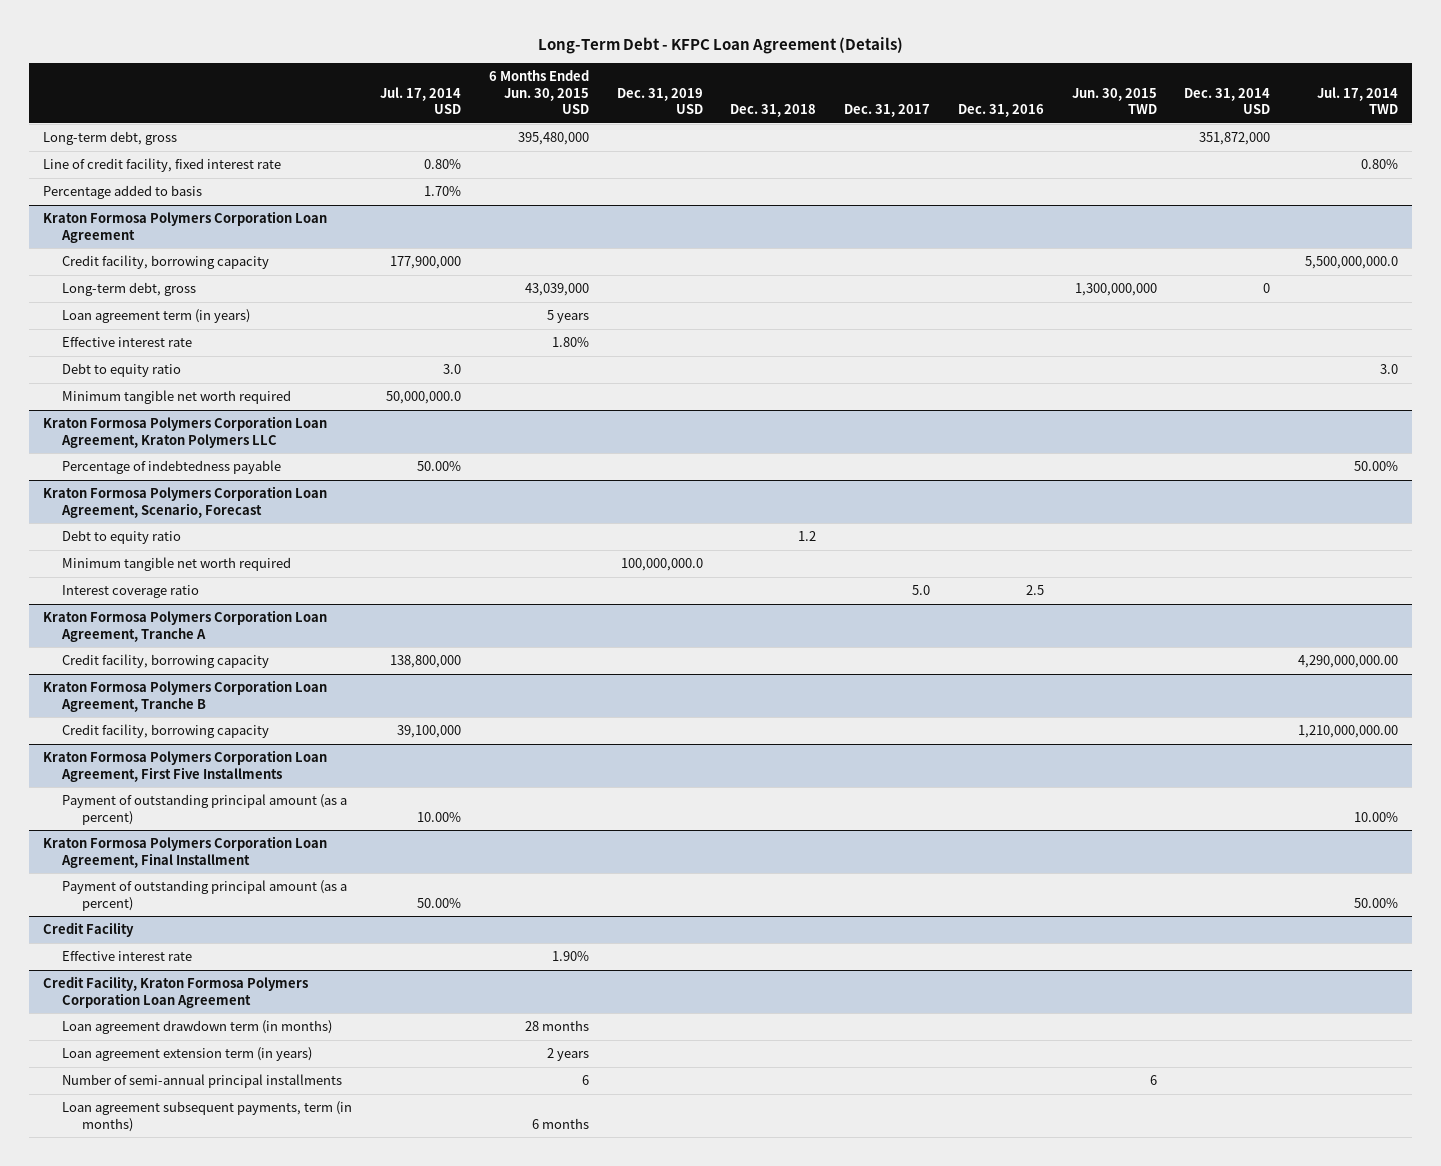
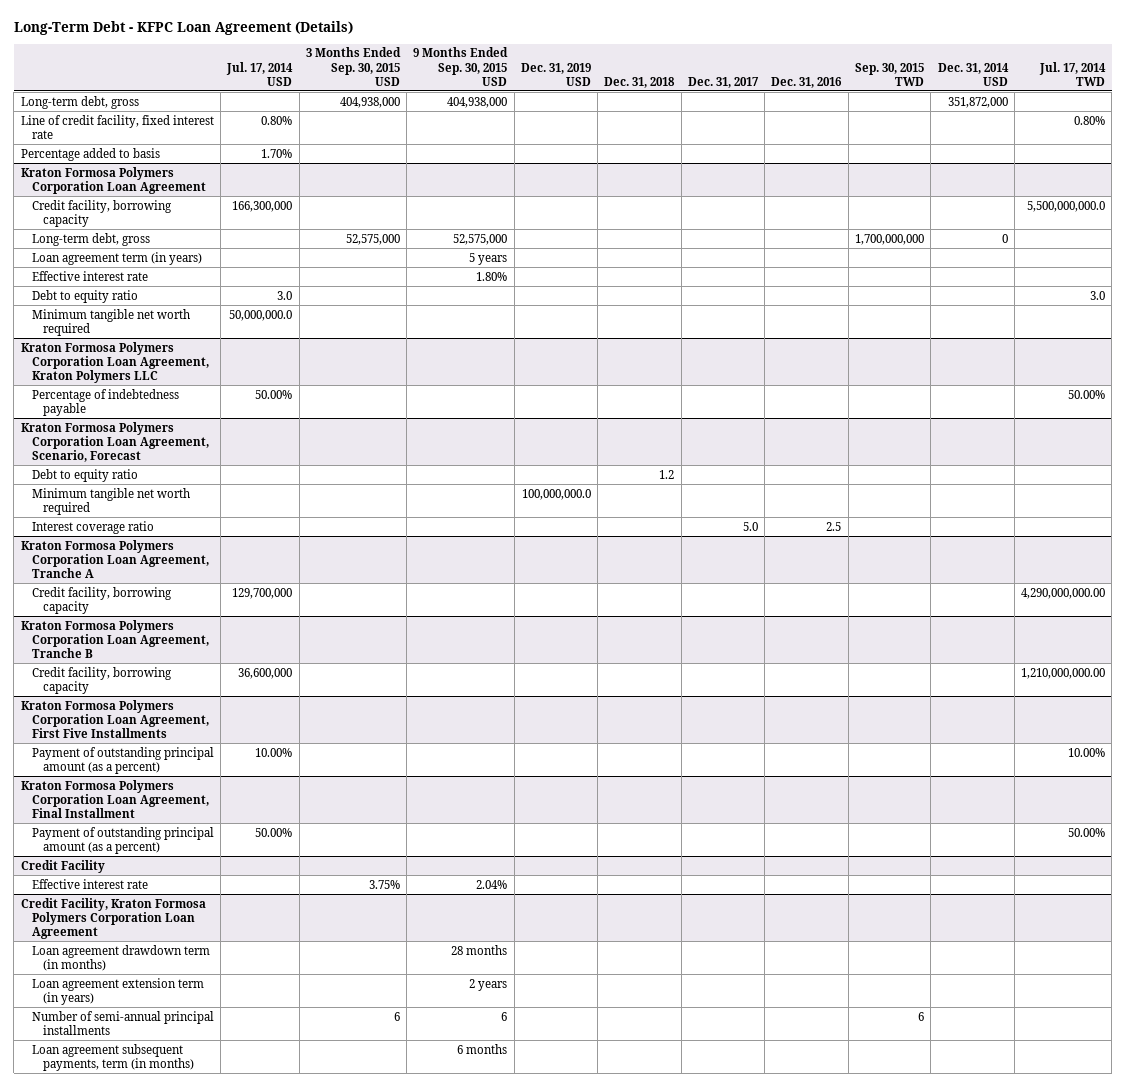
- | Jul. 17, 2014 USD | 6 Months Ended Jun. 30, 2015 USD | Dec. 31, 2019 USD | Dec. 31, 2018 | Dec. 31, 2017 | Dec. 31, 2016 | Jun. 30, 2015 TWD | Dec. 31, 2014 USD | Jul. 17, 2014 TWD
+ | Jul. 17, 2014 USD | 3 Months Ended Sep. 30, 2015 USD | 9 Months Ended Sep. 30, 2015 USD | Dec. 31, 2019 USD | Dec. 31, 2018 | Dec. 31, 2017 | Dec. 31, 2016 | Sep. 30, 2015 TWD | Dec. 31, 2014 USD | Jul. 17, 2014 TWD
@ Kraton Formosa Polymers Corporation Loan Agreement
- Credit facility, borrowing capacity | 177,900,000 | | | | | | | | 5,500,000,000.0
+ Credit facility, borrowing capacity | 166,300,000 | | | | | | | | | 5,500,000,000.0
@ Kraton Formosa Polymers Corporation Loan Agreement, Tranche A
- Credit facility, borrowing capacity | 138,800,000 | | | | | | | | 4,290,000,000.00
+ Credit facility, borrowing capacity | 129,700,000 | | | | | | | | | 4,290,000,000.00
@ Kraton Formosa Polymers Corporation Loan Agreement, Tranche B
- Credit facility, borrowing capacity | 39,100,000 | | | | | | | | 1,210,000,000.00
+ Credit facility, borrowing capacity | 36,600,000 | | | | | | | | | 1,210,000,000.00

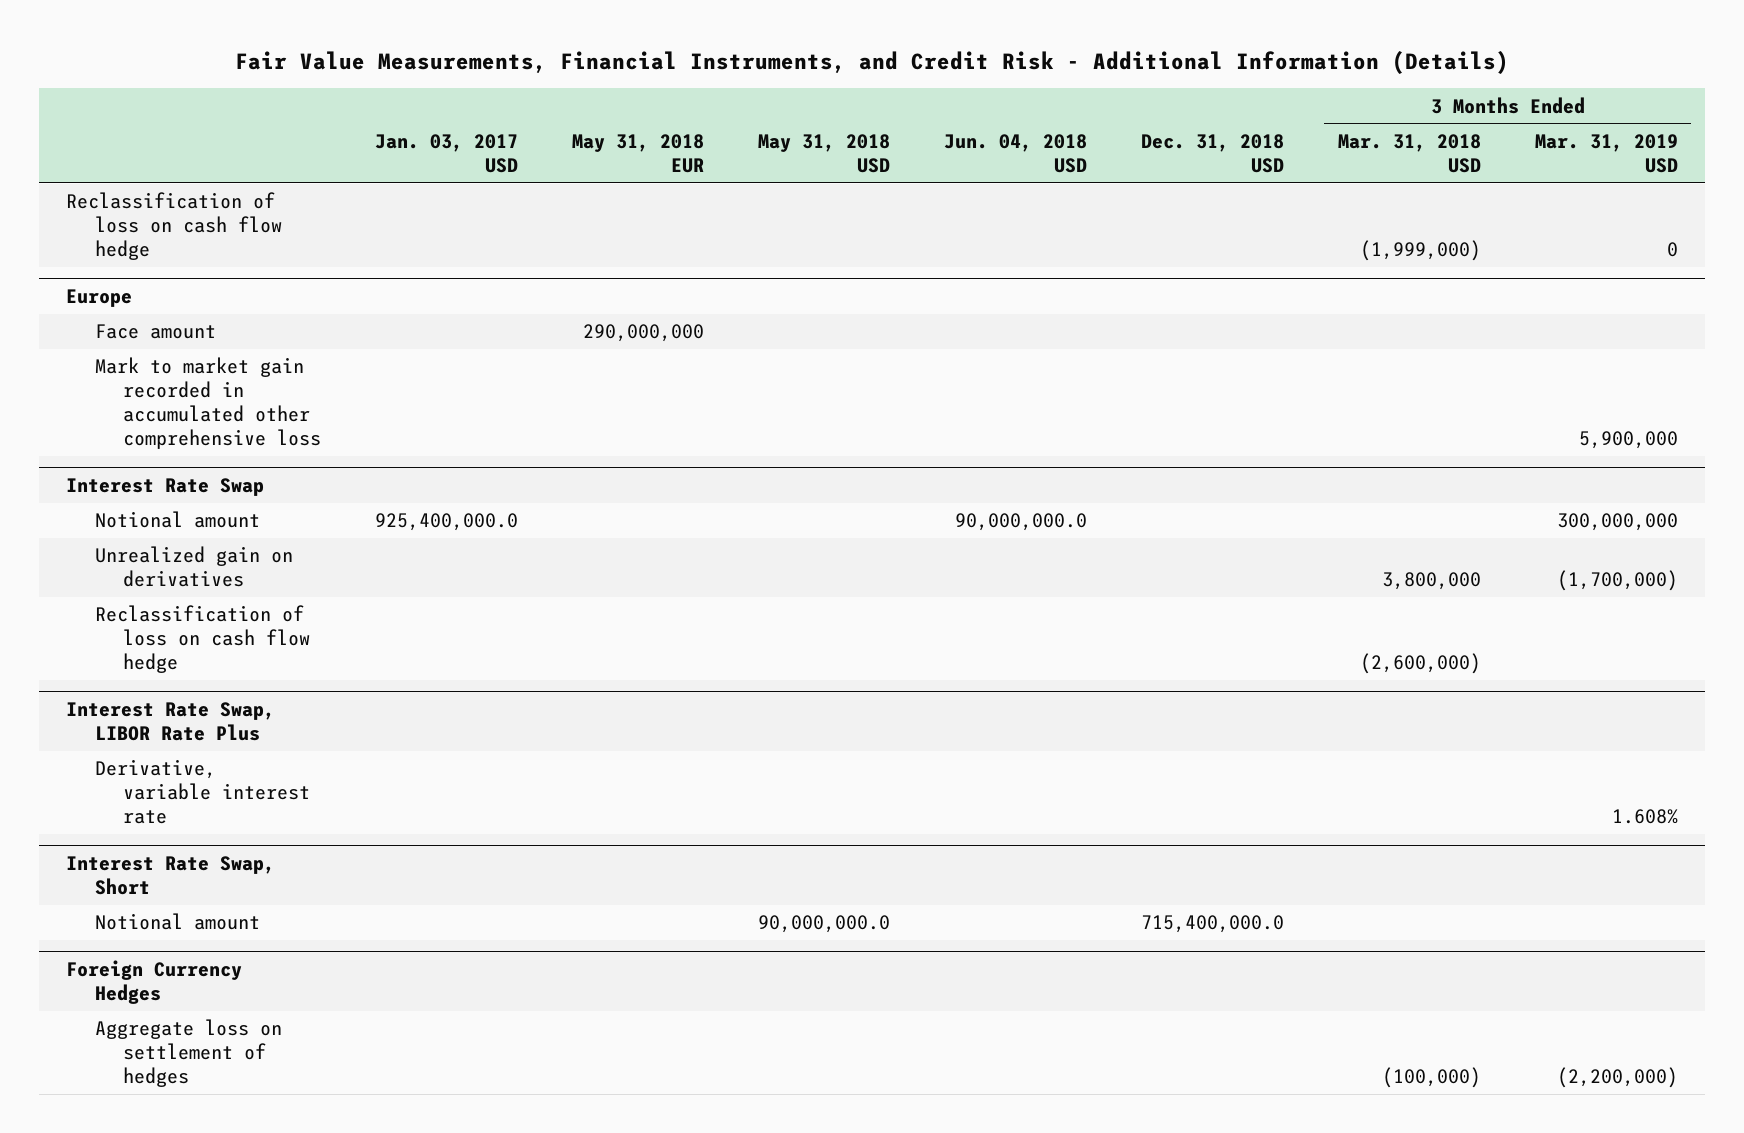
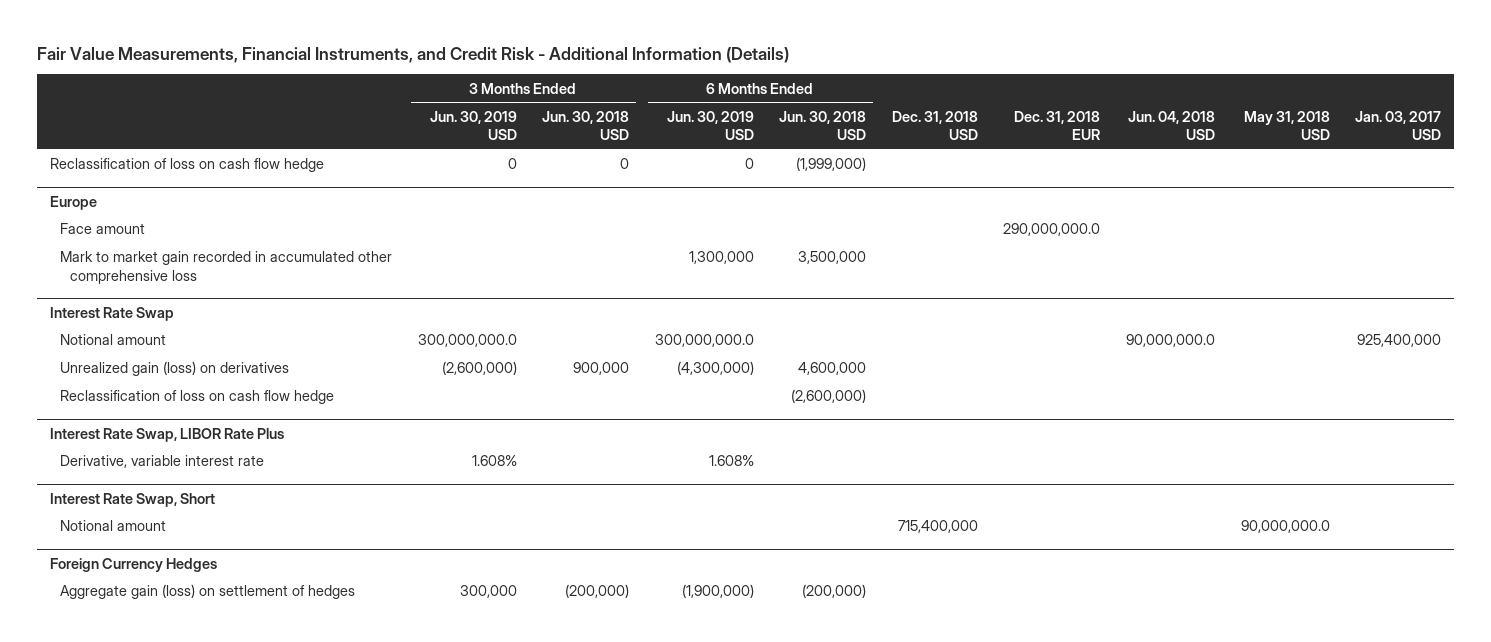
- | Jan. 03, 2017 USD | May 31, 2018 EUR | May 31, 2018 USD | Jun. 04, 2018 USD | Dec. 31, 2018 USD | 3 Months Ended Mar. 31, 2018 USD | 3 Months Ended Mar. 31, 2019 USD
+ | 3 Months Ended Jun. 30, 2019 USD | 3 Months Ended Jun. 30, 2018 USD | 6 Months Ended Jun. 30, 2019 USD | 6 Months Ended Jun. 30, 2018 USD | Dec. 31, 2018 USD | Dec. 31, 2018 EUR | Jun. 04, 2018 USD | May 31, 2018 USD | Jan. 03, 2017 USD
@ Interest Rate Swap
- Notional amount | 925,400,000.0 | | | 90,000,000.0 | | | 300,000,000
- Unrealized gain on derivatives | | | | | | 3,800,000 | (1,700,000)
+ Notional amount | 300,000,000.0 | | 300,000,000.0 | | | | 90,000,000.0 | | 925,400,000
+ Unrealized gain (loss) on derivatives | (2,600,000) | 900,000 | (4,300,000) | 4,600,000 | | | | |
@ Interest Rate Swap, Short
- Notional amount | | | 90,000,000.0 | | 715,400,000.0 | |
+ Notional amount | | | | | 715,400,000 | | | 90,000,000.0 |
@ Foreign Currency Hedges
- Aggregate loss on settlement of hedges | | | | | | (100,000) | (2,200,000)
+ Aggregate gain (loss) on settlement of hedges | 300,000 | (200,000) | (1,900,000) | (200,000) | | | | |

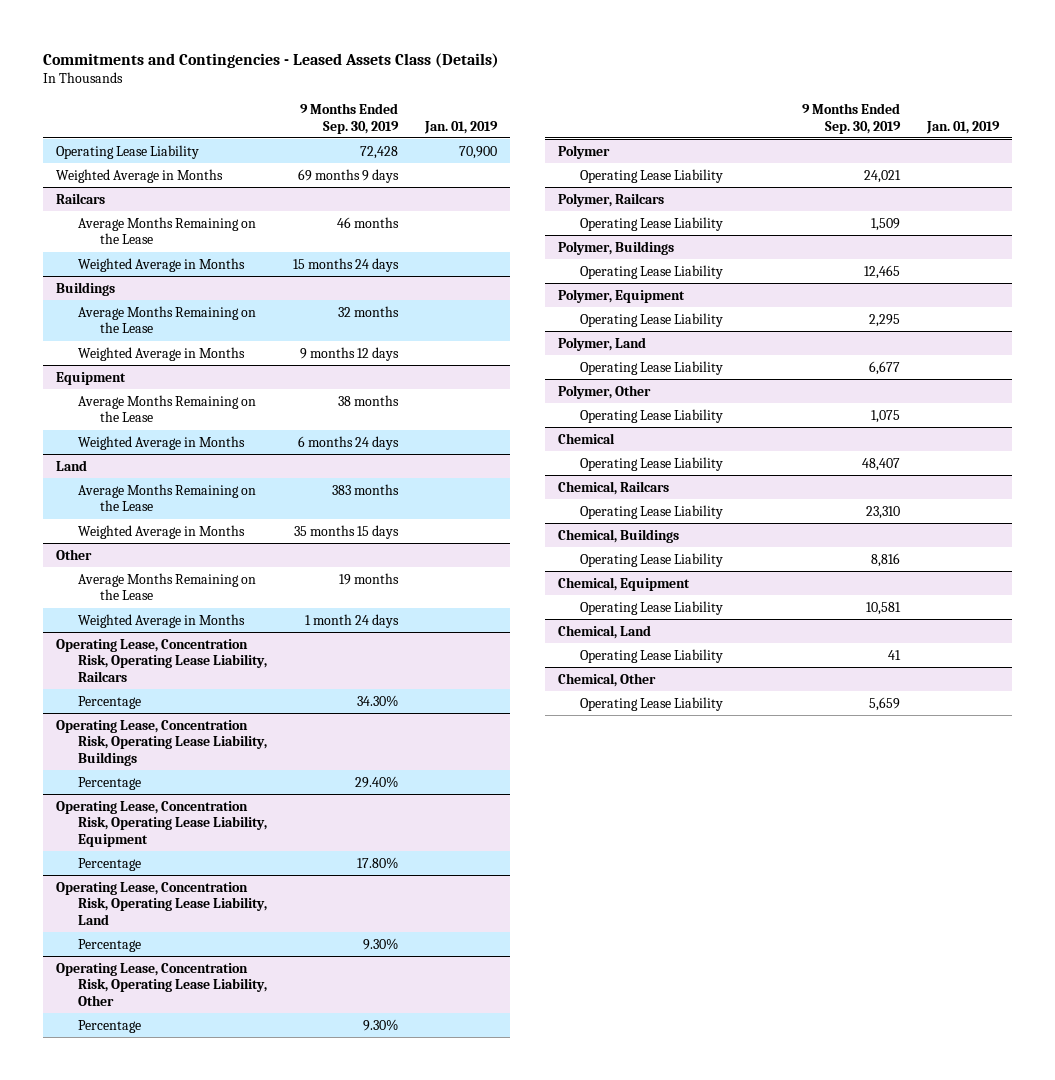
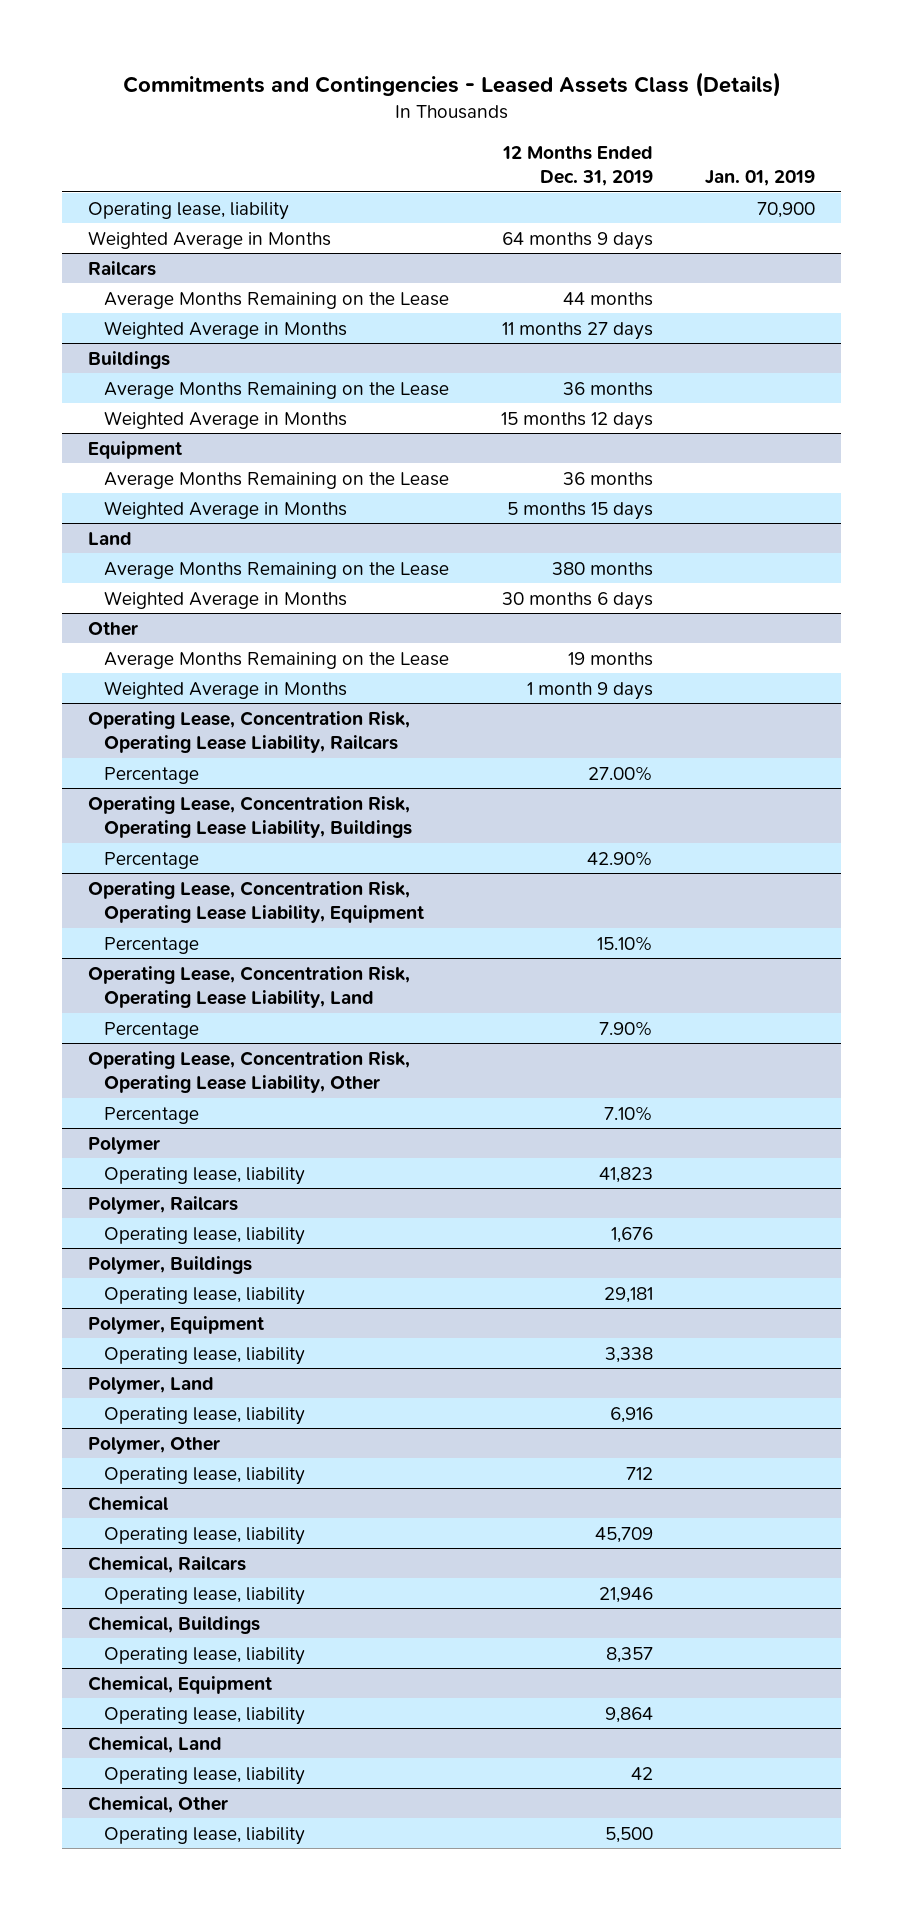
- | 9 Months Ended Sep. 30, 2019 | Jan. 01, 2019
+ | 12 Months Ended Dec. 31, 2019 | Jan. 01, 2019
- Operating Lease Liability | 72,428 | 70,900
+ Operating lease, liability | | 70,900
@ Polymer
- Operating Lease Liability | 24,021 |
+ Operating lease, liability | 41,823 |
@ Polymer, Railcars
- Operating Lease Liability | 1,509 |
+ Operating lease, liability | 1,676 |
@ Polymer, Buildings
- Operating Lease Liability | 12,465 |
+ Operating lease, liability | 29,181 |
@ Polymer, Equipment
- Operating Lease Liability | 2,295 |
+ Operating lease, liability | 3,338 |
@ Polymer, Land
- Operating Lease Liability | 6,677 |
+ Operating lease, liability | 6,916 |
@ Polymer, Other
- Operating Lease Liability | 1,075 |
+ Operating lease, liability | 712 |
@ Chemical
- Operating Lease Liability | 48,407 |
+ Operating lease, liability | 45,709 |
@ Chemical, Railcars
- Operating Lease Liability | 23,310 |
+ Operating lease, liability | 21,946 |
@ Chemical, Buildings
- Operating Lease Liability | 8,816 |
+ Operating lease, liability | 8,357 |
@ Chemical, Equipment
- Operating Lease Liability | 10,581 |
+ Operating lease, liability | 9,864 |
@ Chemical, Land
- Operating Lease Liability | 41 |
+ Operating lease, liability | 42 |
@ Chemical, Other
- Operating Lease Liability | 5,659 |
+ Operating lease, liability | 5,500 |

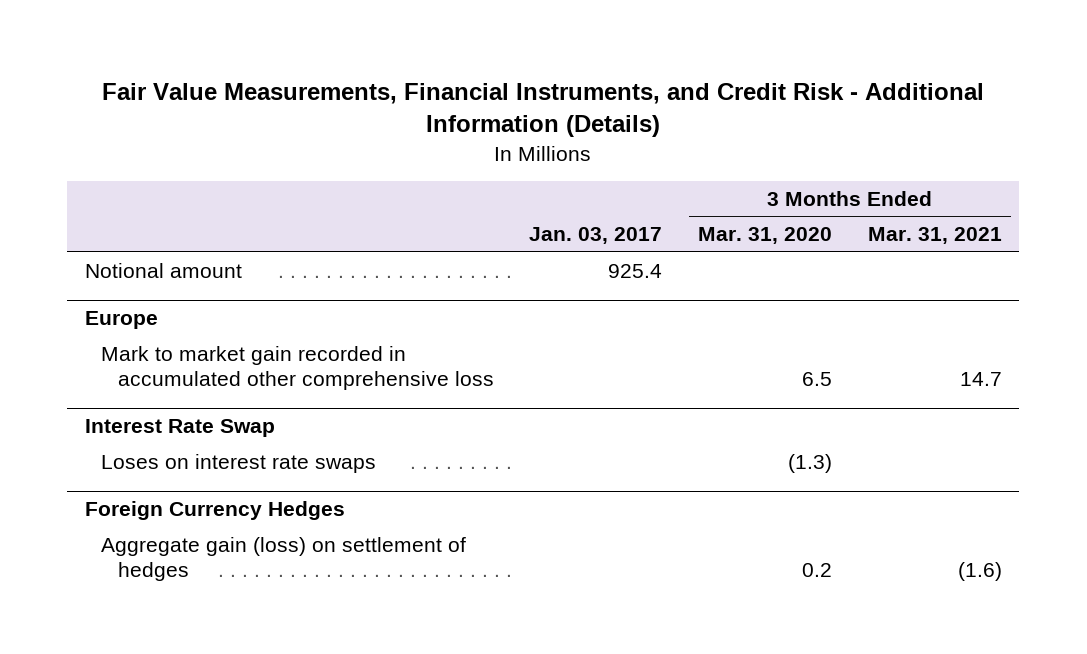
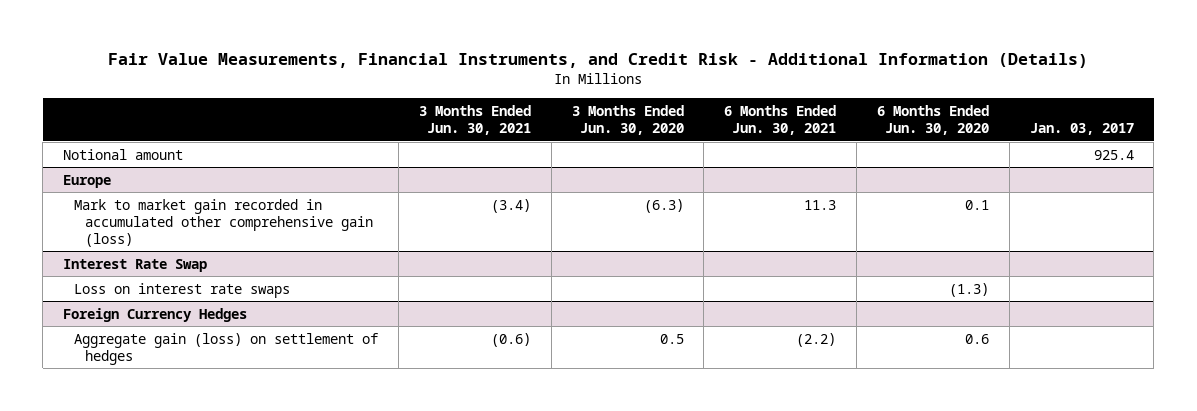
- | Jan. 03, 2017 | 3 Months Ended Mar. 31, 2020 | 3 Months Ended Mar. 31, 2021
+ | 3 Months Ended Jun. 30, 2021 | 3 Months Ended Jun. 30, 2020 | 6 Months Ended Jun. 30, 2021 | 6 Months Ended Jun. 30, 2020 | Jan. 03, 2017
@ Europe
- Mark to market gain recorded in accumulated other comprehensive loss | | 6.5 | 14.7
+ Mark to market gain recorded in accumulated other comprehensive gain (loss) | (3.4) | (6.3) | 11.3 | 0.1 |
@ Interest Rate Swap
- Loses on interest rate swaps | | (1.3) |
+ Loss on interest rate swaps | | | | (1.3) |

